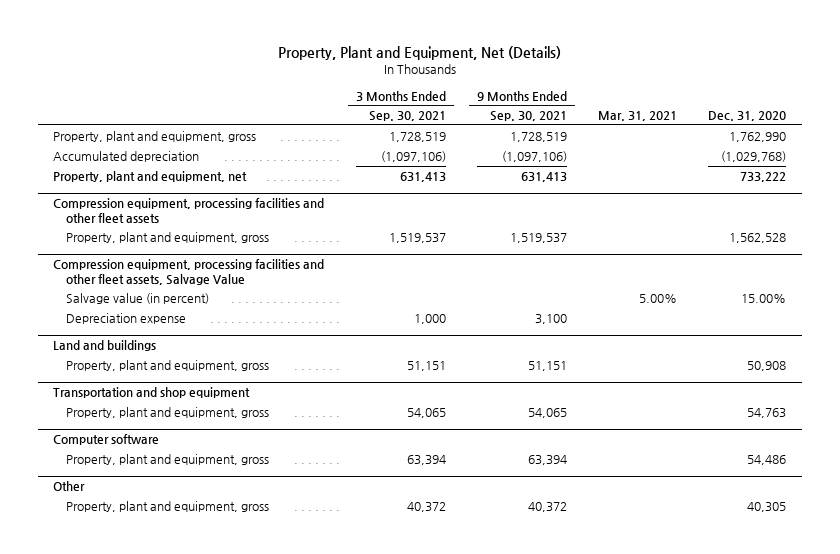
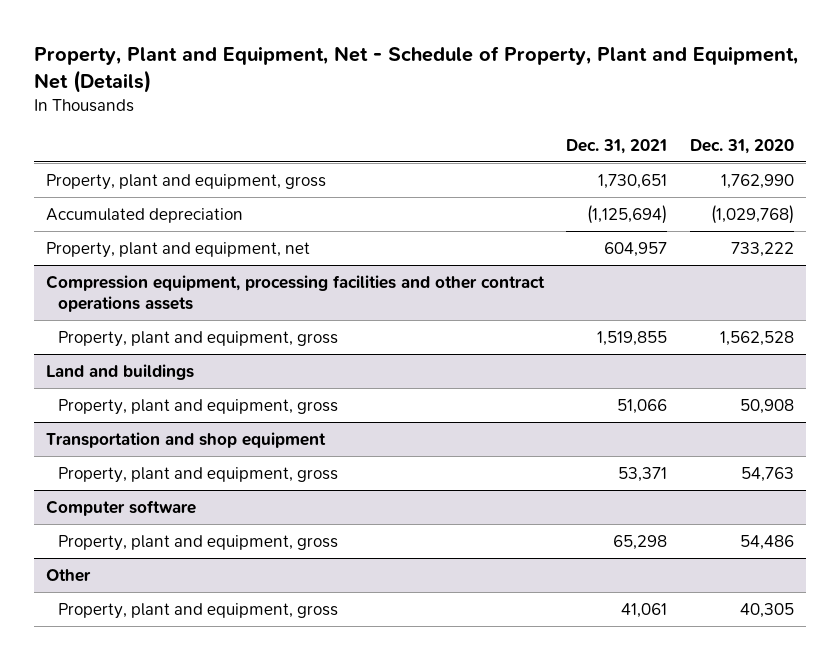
- Property, Plant and Equipment, Net (Details)
+ Property, Plant and Equipment, Net - Schedule of Property, Plant and Equipment, Net (Details)
- | 3 Months Ended Sep. 30, 2021 | 9 Months Ended Sep. 30, 2021 | Mar. 31, 2021 | Dec. 31, 2020
+ | Dec. 31, 2021 | Dec. 31, 2020
- Compression equipment, processing facilities and other fleet assets
+ Compression equipment, processing facilities and other contract operations assets
- Compression equipment, processing facilities and other fleet assets, Salvage Value
- Salvage value (in percent) | | | 5.00% | 15.00%
- Depreciation expense | 1,000 | 3,100 | |

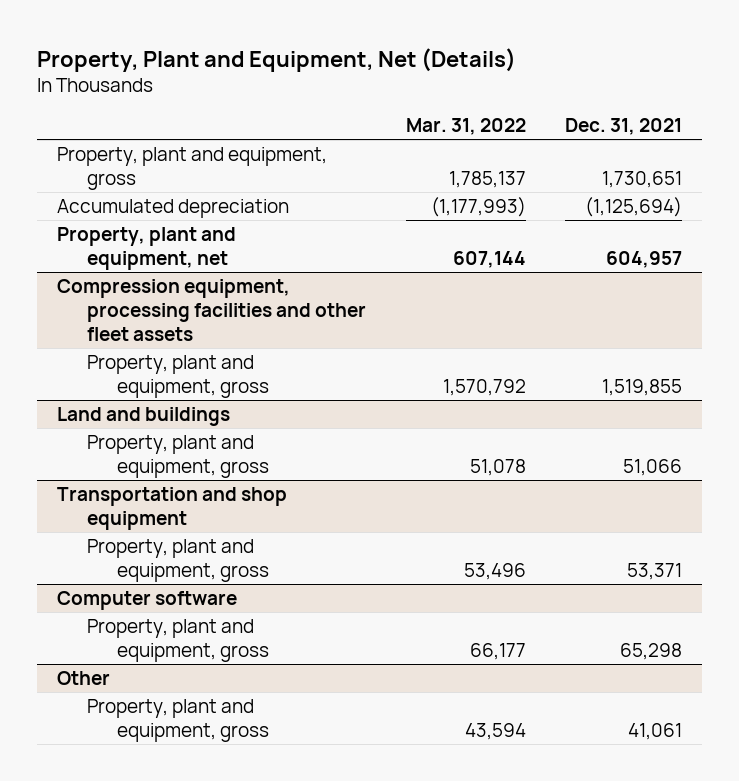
- Property, Plant and Equipment, Net - Schedule of Property, Plant and Equipment, Net (Details)
+ Property, Plant and Equipment, Net (Details)
- | Dec. 31, 2021 | Dec. 31, 2020
+ | Mar. 31, 2022 | Dec. 31, 2021
- Compression equipment, processing facilities and other contract operations assets
+ Compression equipment, processing facilities and other fleet assets

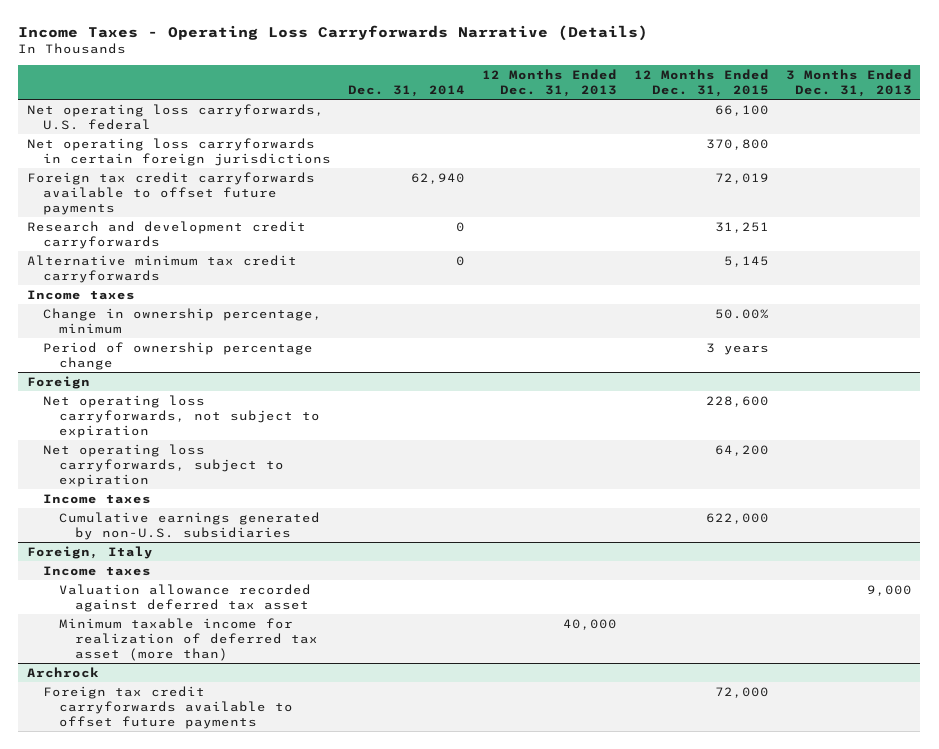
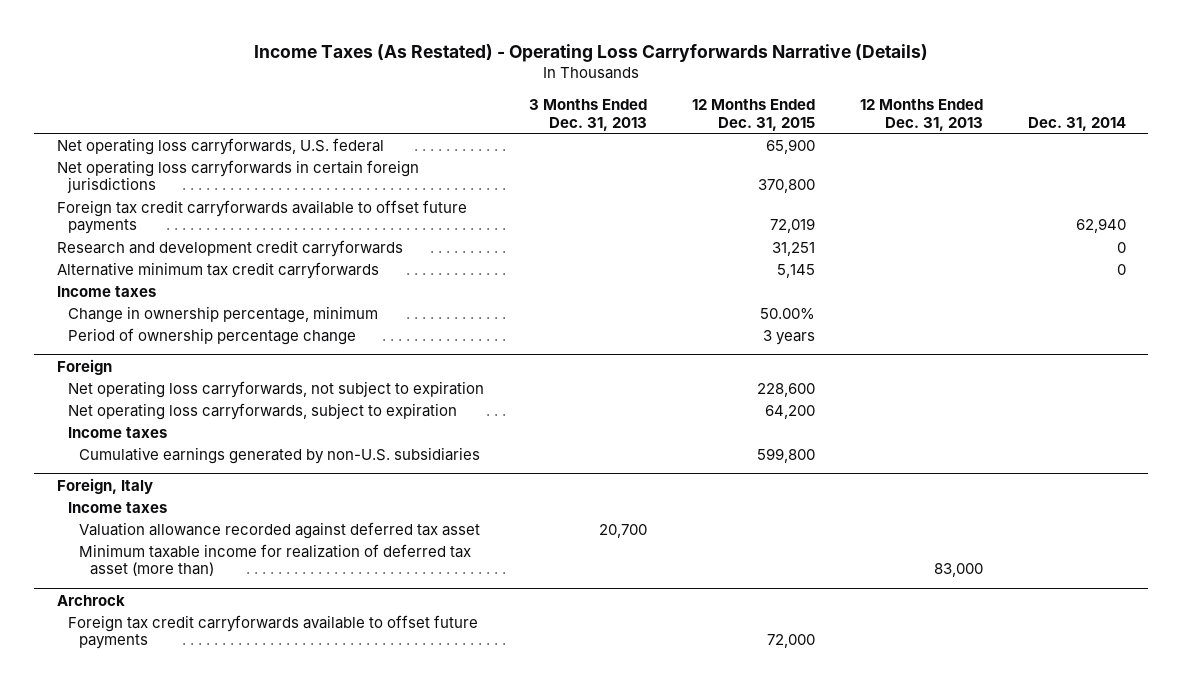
- Income Taxes - Operating Loss Carryforwards Narrative (Details)
+ Income Taxes (As Restated) - Operating Loss Carryforwards Narrative (Details)
- | Dec. 31, 2014 | 12 Months Ended Dec. 31, 2013 | 12 Months Ended Dec. 31, 2015 | 3 Months Ended Dec. 31, 2013
+ | 3 Months Ended Dec. 31, 2013 | 12 Months Ended Dec. 31, 2015 | 12 Months Ended Dec. 31, 2013 | Dec. 31, 2014
- Net operating loss carryforwards, U.S. federal | | | 66,100 |
+ Net operating loss carryforwards, U.S. federal | | 65,900 | |
@ Foreign
- Cumulative earnings generated by non-U.S. subsidiaries | | | 622,000 |
+ Cumulative earnings generated by non-U.S. subsidiaries | | 599,800 | |
@ Foreign, Italy
- Valuation allowance recorded against deferred tax asset | | | | 9,000
- Minimum taxable income for realization of deferred tax asset (more than) | | 40,000 | |
+ Valuation allowance recorded against deferred tax asset | 20,700 | | |
+ Minimum taxable income for realization of deferred tax asset (more than) | | | 83,000 |

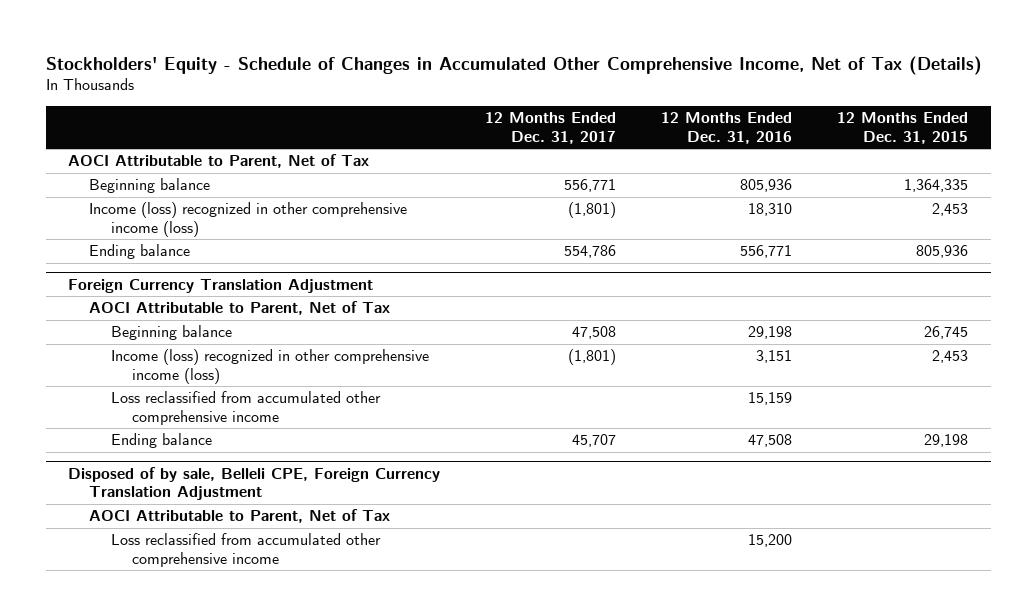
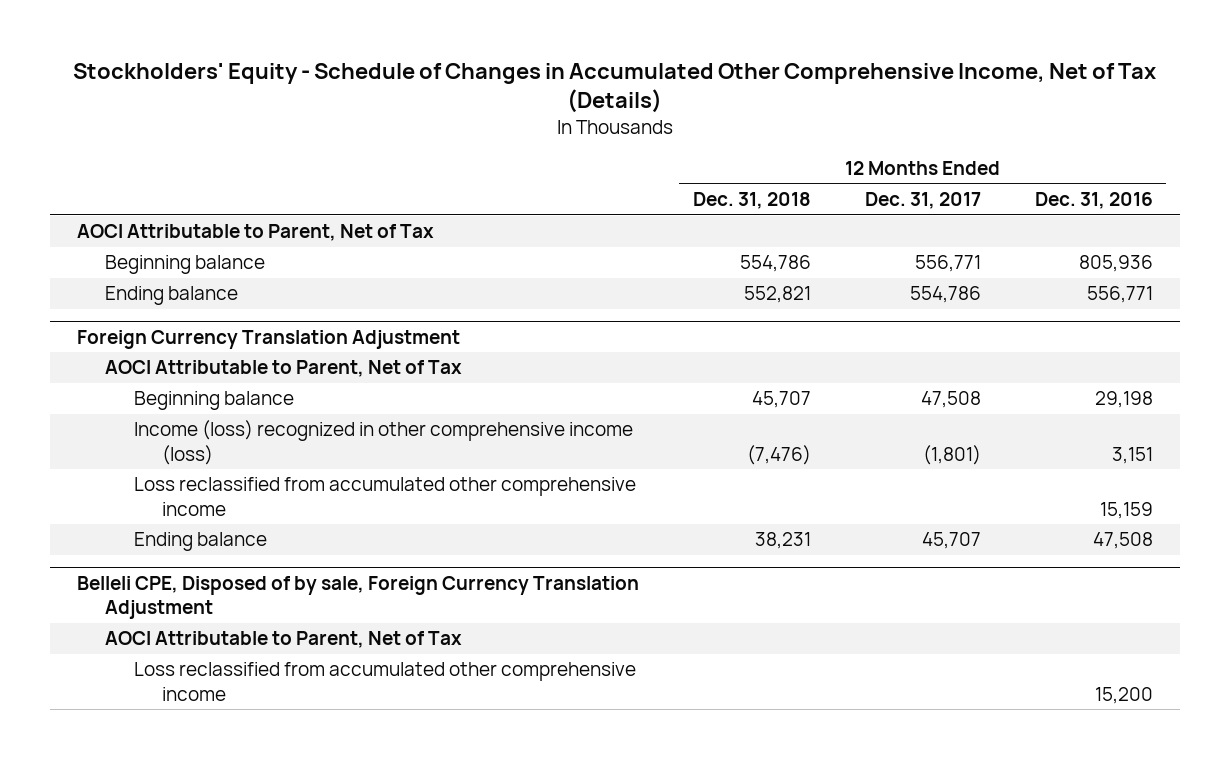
- | 12 Months Ended Dec. 31, 2017 | 12 Months Ended Dec. 31, 2016 | 12 Months Ended Dec. 31, 2015
+ | 12 Months Ended Dec. 31, 2018 | 12 Months Ended Dec. 31, 2017 | 12 Months Ended Dec. 31, 2016
- Income (loss) recognized in other comprehensive income (loss) | (1,801) | 18,310 | 2,453
- Disposed of by sale, Belleli CPE, Foreign Currency Translation Adjustment
+ Belleli CPE, Disposed of by sale, Foreign Currency Translation Adjustment

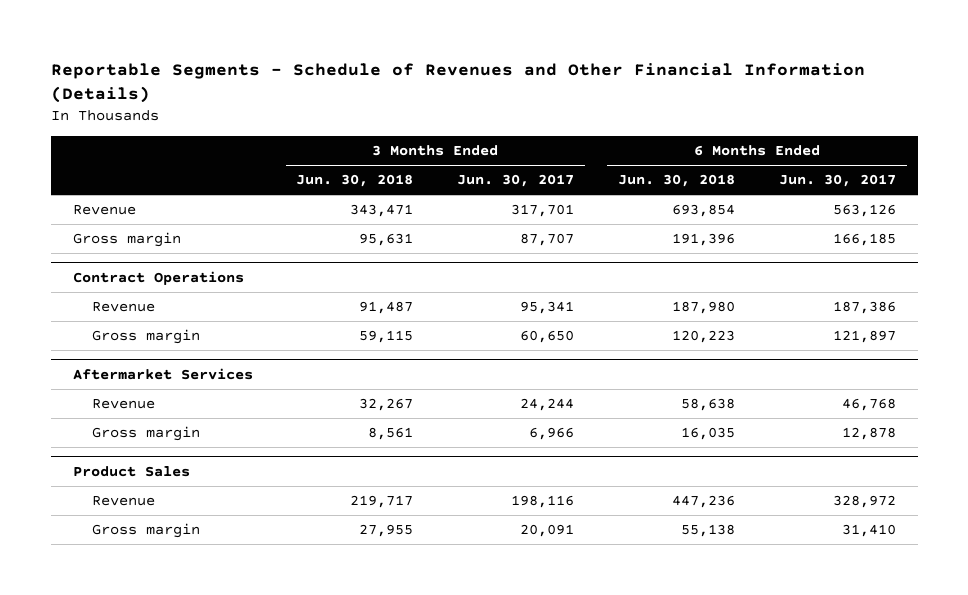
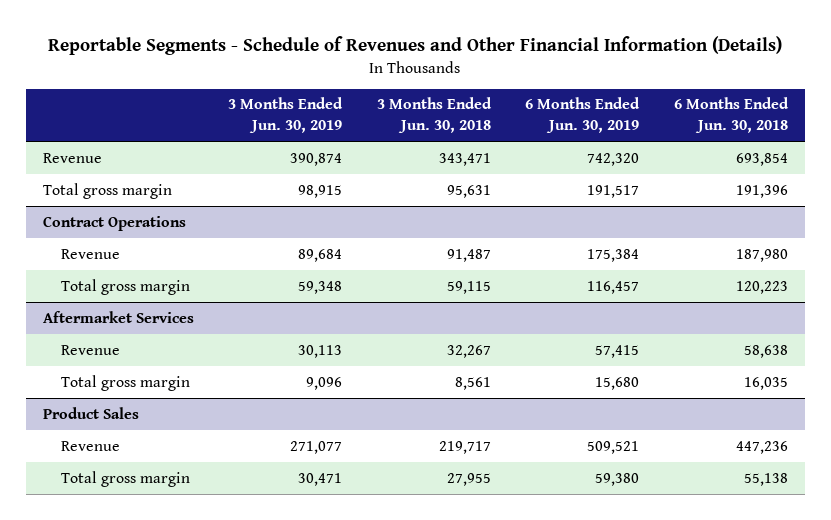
- | 3 Months Ended Jun. 30, 2018 | 3 Months Ended Jun. 30, 2017 | 6 Months Ended Jun. 30, 2018 | 6 Months Ended Jun. 30, 2017
+ | 3 Months Ended Jun. 30, 2019 | 3 Months Ended Jun. 30, 2018 | 6 Months Ended Jun. 30, 2019 | 6 Months Ended Jun. 30, 2018
- Gross margin | 95,631 | 87,707 | 191,396 | 166,185
+ Total gross margin | 98,915 | 95,631 | 191,517 | 191,396
@ Contract Operations
- Gross margin | 59,115 | 60,650 | 120,223 | 121,897
+ Total gross margin | 59,348 | 59,115 | 116,457 | 120,223
@ Aftermarket Services
- Gross margin | 8,561 | 6,966 | 16,035 | 12,878
+ Total gross margin | 9,096 | 8,561 | 15,680 | 16,035
@ Product Sales
- Gross margin | 27,955 | 20,091 | 55,138 | 31,410
+ Total gross margin | 30,471 | 27,955 | 59,380 | 55,138

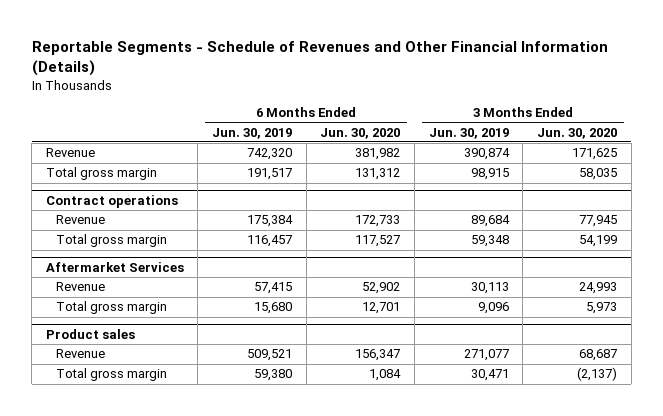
- | 3 Months Ended Jun. 30, 2019 | 3 Months Ended Jun. 30, 2018 | 6 Months Ended Jun. 30, 2019 | 6 Months Ended Jun. 30, 2018
+ | 6 Months Ended Jun. 30, 2019 | 6 Months Ended Jun. 30, 2020 | 3 Months Ended Jun. 30, 2019 | 3 Months Ended Jun. 30, 2020
- Contract Operations
+ Contract operations
- Product Sales
+ Product sales

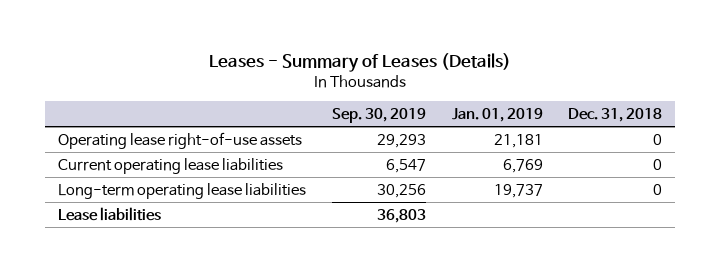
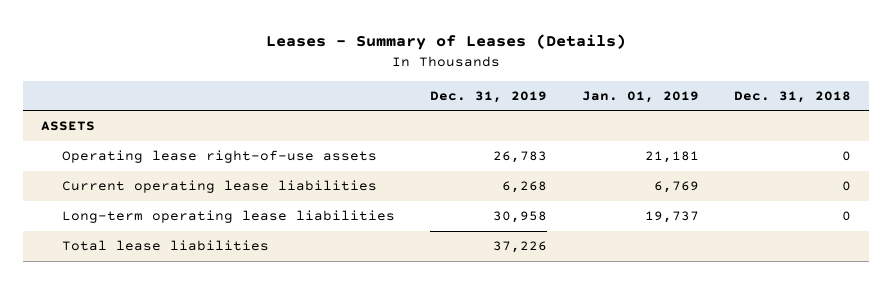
- | Sep. 30, 2019 | Jan. 01, 2019 | Dec. 31, 2018
+ | Dec. 31, 2019 | Jan. 01, 2019 | Dec. 31, 2018
+ ASSETS
- Lease liabilities | 36,803 | |
+ Total lease liabilities | 37,226 | |

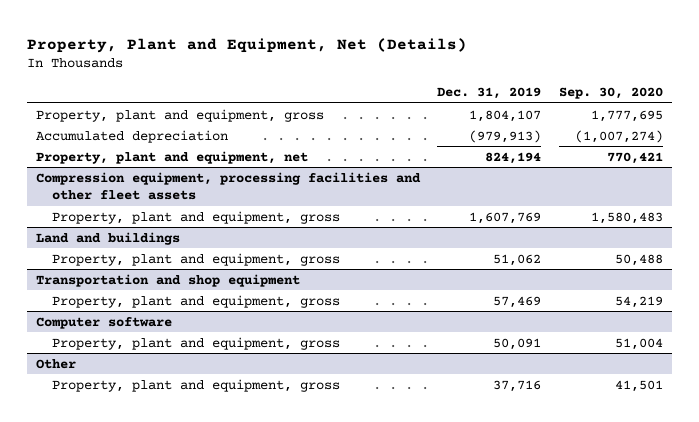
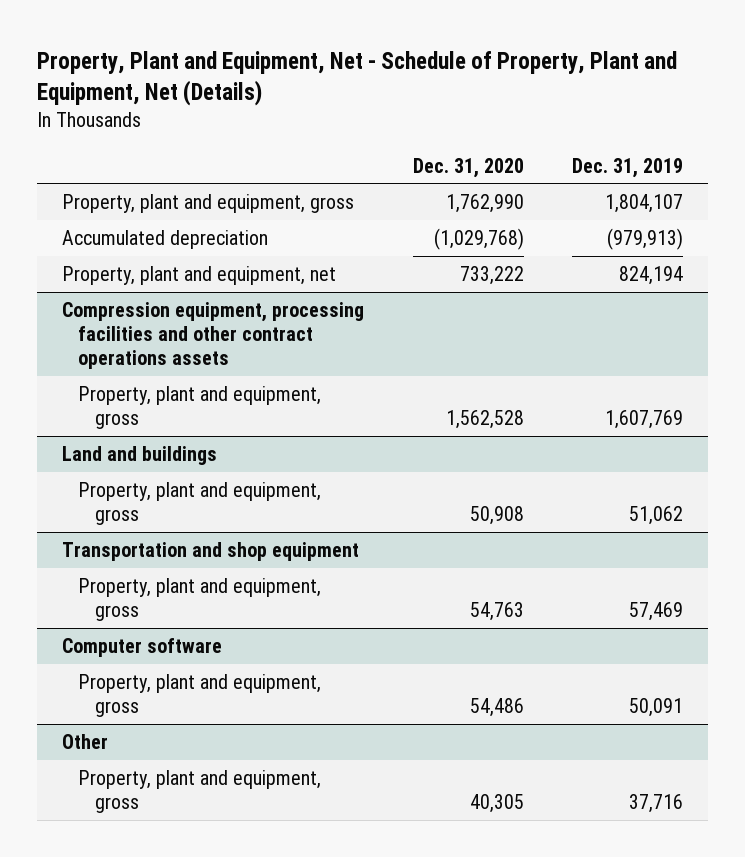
- Property, Plant and Equipment, Net (Details)
+ Property, Plant and Equipment, Net - Schedule of Property, Plant and Equipment, Net (Details)
- | Dec. 31, 2019 | Sep. 30, 2020
+ | Dec. 31, 2020 | Dec. 31, 2019
- Compression equipment, processing facilities and other fleet assets
+ Compression equipment, processing facilities and other contract operations assets

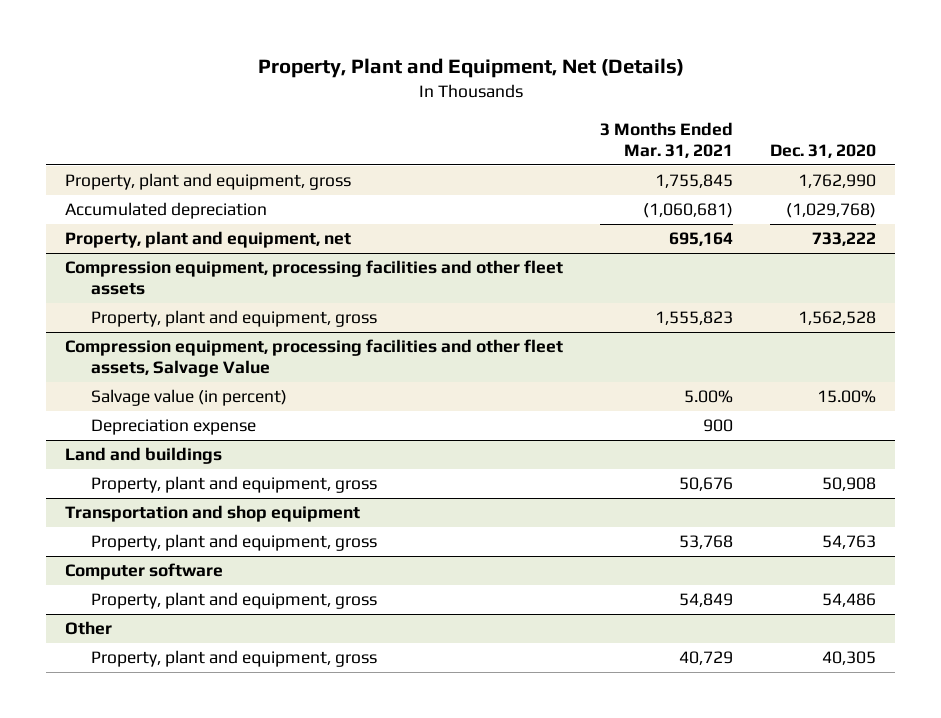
- Property, Plant and Equipment, Net - Schedule of Property, Plant and Equipment, Net (Details)
+ Property, Plant and Equipment, Net (Details)
- | Dec. 31, 2020 | Dec. 31, 2019
+ | 3 Months Ended Mar. 31, 2021 | Dec. 31, 2020
- Compression equipment, processing facilities and other contract operations assets
+ Compression equipment, processing facilities and other fleet assets
+ Compression equipment, processing facilities and other fleet assets, Salvage Value
+ Salvage value (in percent) | 5.00% | 15.00%
+ Depreciation expense | 900 |

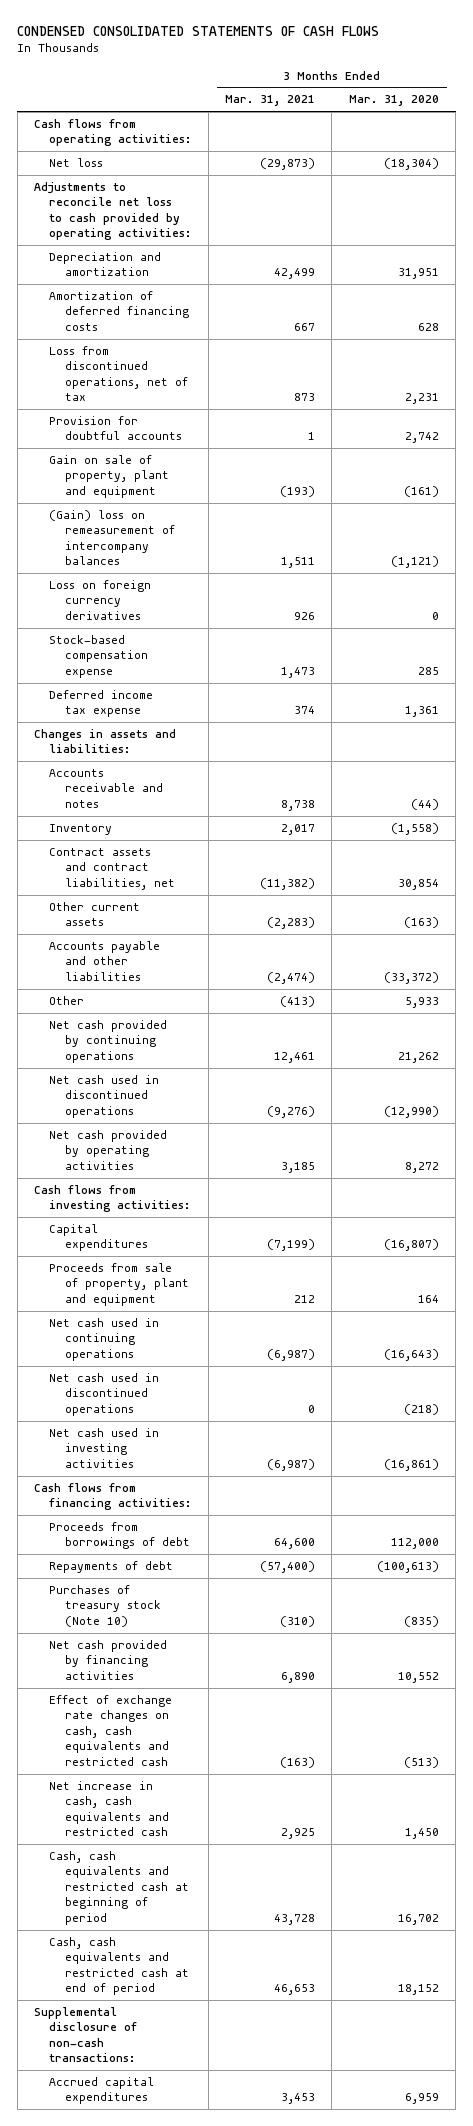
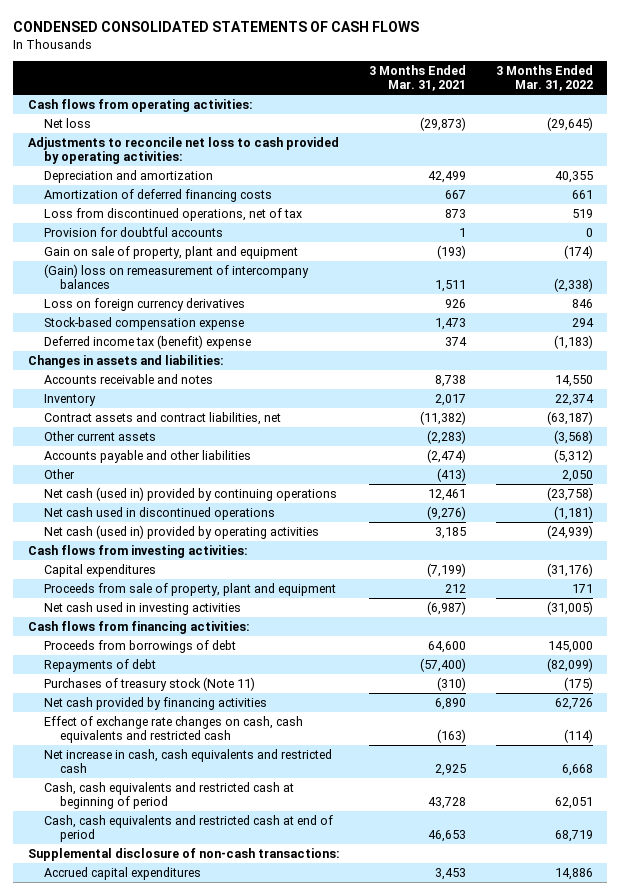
- | 3 Months Ended Mar. 31, 2021 | 3 Months Ended Mar. 31, 2020
+ | 3 Months Ended Mar. 31, 2021 | 3 Months Ended Mar. 31, 2022
- Deferred income tax expense | 374 | 1,361
+ Deferred income tax (benefit) expense | 374 | (1,183)
- Net cash provided by continuing operations | 12,461 | 21,262
+ Net cash (used in) provided by continuing operations | 12,461 | (23,758)
- Net cash provided by operating activities | 3,185 | 8,272
+ Net cash (used in) provided by operating activities | 3,185 | (24,939)
- Net cash used in continuing operations | (6,987) | (16,643)
- Net cash used in discontinued operations | 0 | (218)
- Purchases of treasury stock (Note 10) | (310) | (835)
+ Purchases of treasury stock (Note 11) | (310) | (175)

